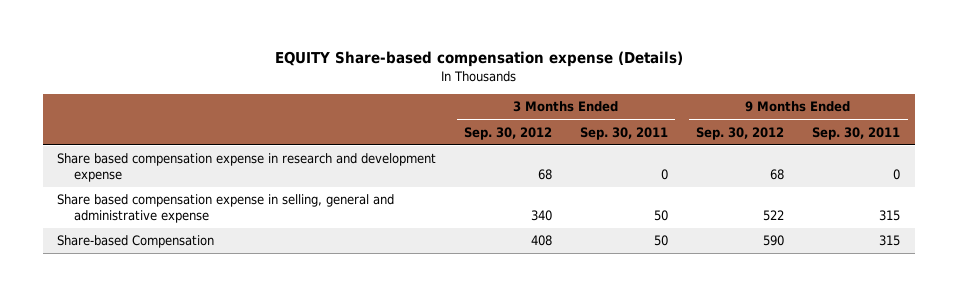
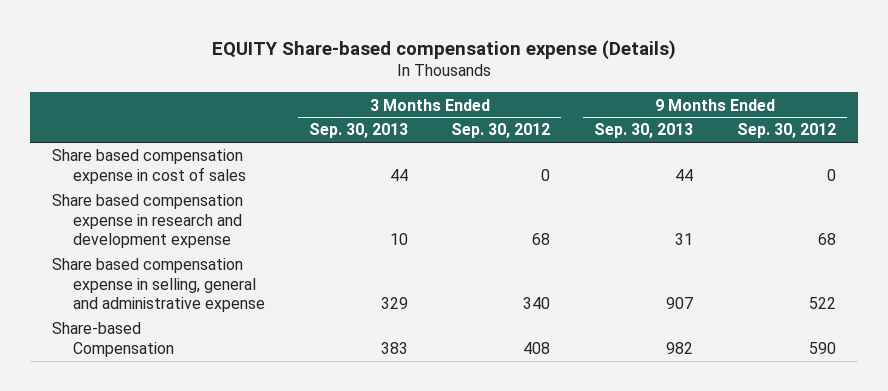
- | 3 Months Ended Sep. 30, 2012 | 3 Months Ended Sep. 30, 2011 | 9 Months Ended Sep. 30, 2012 | 9 Months Ended Sep. 30, 2011
+ | 3 Months Ended Sep. 30, 2013 | 3 Months Ended Sep. 30, 2012 | 9 Months Ended Sep. 30, 2013 | 9 Months Ended Sep. 30, 2012
+ Share based compensation expense in cost of sales | 44 | 0 | 44 | 0

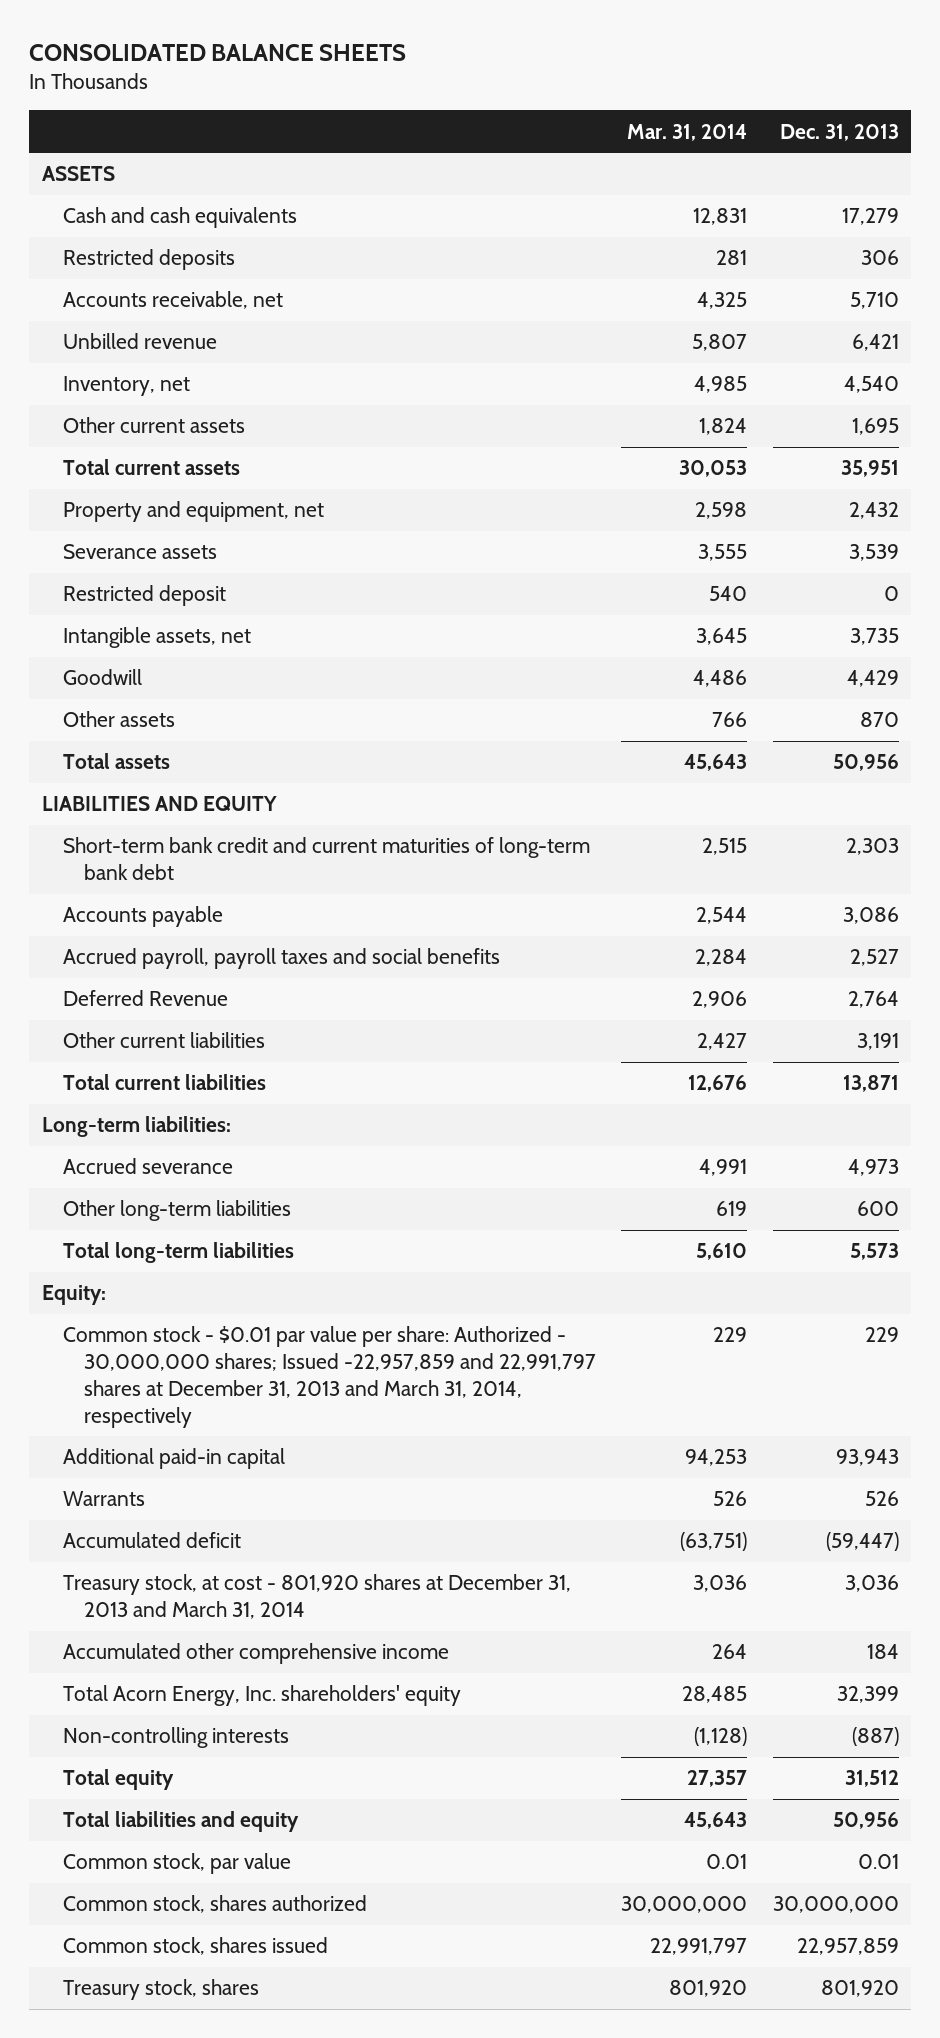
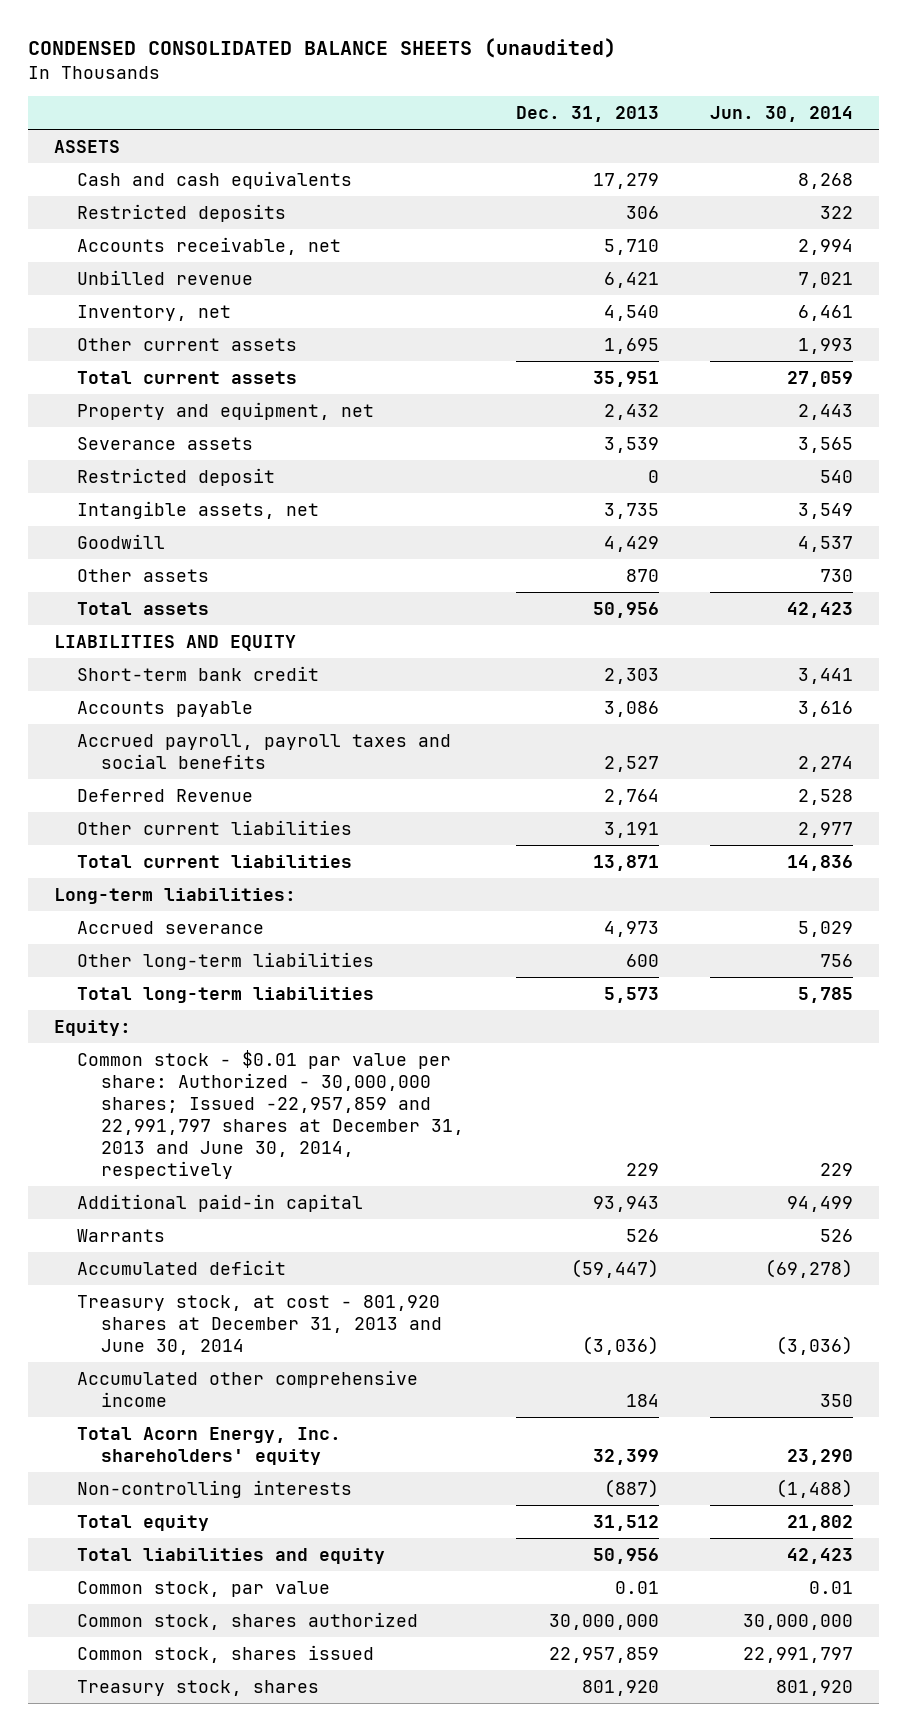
- CONSOLIDATED BALANCE SHEETS
+ CONDENSED CONSOLIDATED BALANCE SHEETS (unaudited)
- | Mar. 31, 2014 | Dec. 31, 2013
+ | Dec. 31, 2013 | Jun. 30, 2014
- Short-term bank credit and current maturities of long-term bank debt | 2,515 | 2,303
+ Short-term bank credit | 2,303 | 3,441
- Common stock - $0.01 par value per share: Authorized - 30,000,000 shares; Issued -22,957,859 and 22,991,797 shares at December 31, 2013 and March 31, 2014, respectively | 229 | 229
+ Common stock - $0.01 par value per share: Authorized - 30,000,000 shares; Issued -22,957,859 and 22,991,797 shares at December 31, 2013 and June 30, 2014, respectively | 229 | 229
- Treasury stock, at cost - 801,920 shares at December 31, 2013 and March 31, 2014 | 3,036 | 3,036
+ Treasury stock, at cost - 801,920 shares at December 31, 2013 and June 30, 2014 | (3,036) | (3,036)

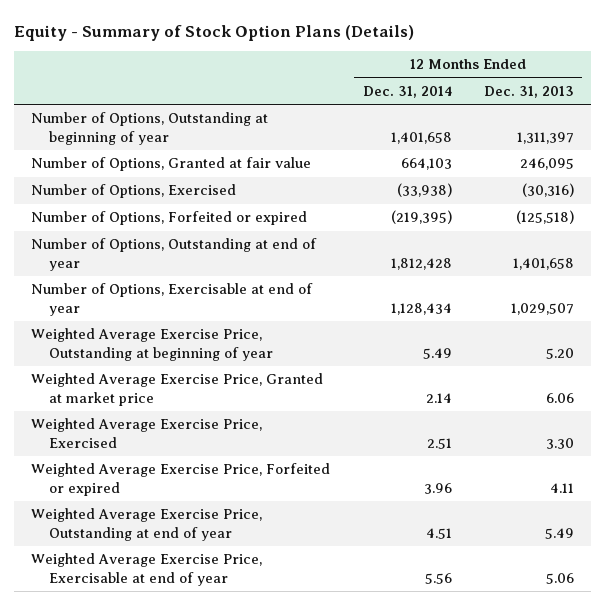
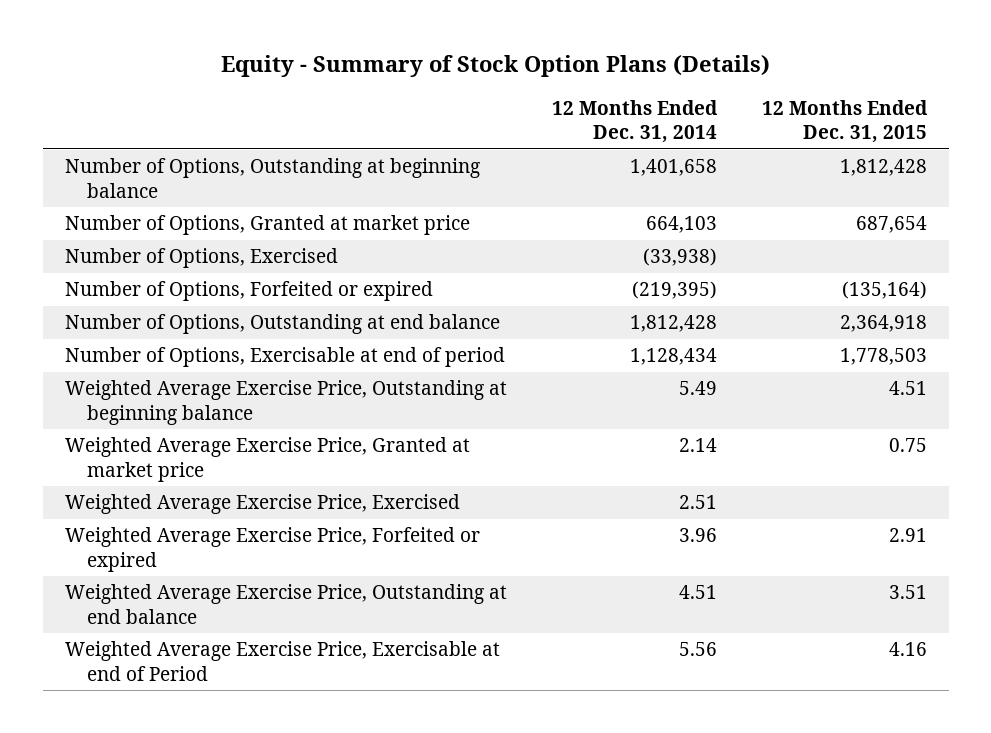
- | 12 Months Ended Dec. 31, 2014 | 12 Months Ended Dec. 31, 2013
+ | 12 Months Ended Dec. 31, 2014 | 12 Months Ended Dec. 31, 2015
- Number of Options, Outstanding at beginning of year | 1,401,658 | 1,311,397
- Number of Options, Granted at fair value | 664,103 | 246,095
+ Number of Options, Outstanding at beginning balance | 1,401,658 | 1,812,428
+ Number of Options, Granted at market price | 664,103 | 687,654
- Number of Options, Outstanding at end of year | 1,812,428 | 1,401,658
- Number of Options, Exercisable at end of year | 1,128,434 | 1,029,507
- Weighted Average Exercise Price, Outstanding at beginning of year | 5.49 | 5.20
+ Number of Options, Outstanding at end balance | 1,812,428 | 2,364,918
+ Number of Options, Exercisable at end of period | 1,128,434 | 1,778,503
+ Weighted Average Exercise Price, Outstanding at beginning balance | 5.49 | 4.51
- Weighted Average Exercise Price, Outstanding at end of year | 4.51 | 5.49
- Weighted Average Exercise Price, Exercisable at end of year | 5.56 | 5.06
+ Weighted Average Exercise Price, Outstanding at end balance | 4.51 | 3.51
+ Weighted Average Exercise Price, Exercisable at end of Period | 5.56 | 4.16

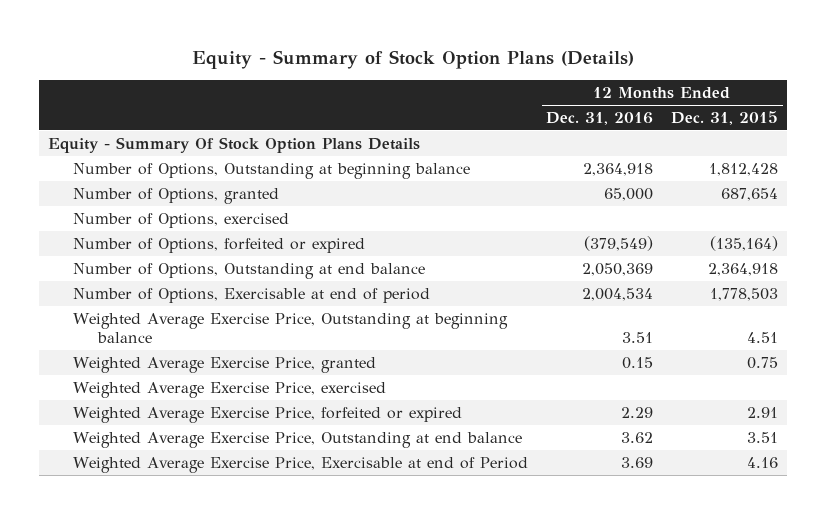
- | 12 Months Ended Dec. 31, 2014 | 12 Months Ended Dec. 31, 2015
+ | 12 Months Ended Dec. 31, 2016 | 12 Months Ended Dec. 31, 2015
+ Equity - Summary Of Stock Option Plans Details
- Number of Options, Granted at market price | 664,103 | 687,654
- Number of Options, Exercised | (33,938) |
- Number of Options, Forfeited or expired | (219,395) | (135,164)
+ Number of Options, granted | 65,000 | 687,654
+ Number of Options, exercised
+ Number of Options, forfeited or expired | (379,549) | (135,164)
- Weighted Average Exercise Price, Granted at market price | 2.14 | 0.75
- Weighted Average Exercise Price, Exercised | 2.51 |
- Weighted Average Exercise Price, Forfeited or expired | 3.96 | 2.91
+ Weighted Average Exercise Price, granted | 0.15 | 0.75
+ Weighted Average Exercise Price, exercised
+ Weighted Average Exercise Price, forfeited or expired | 2.29 | 2.91

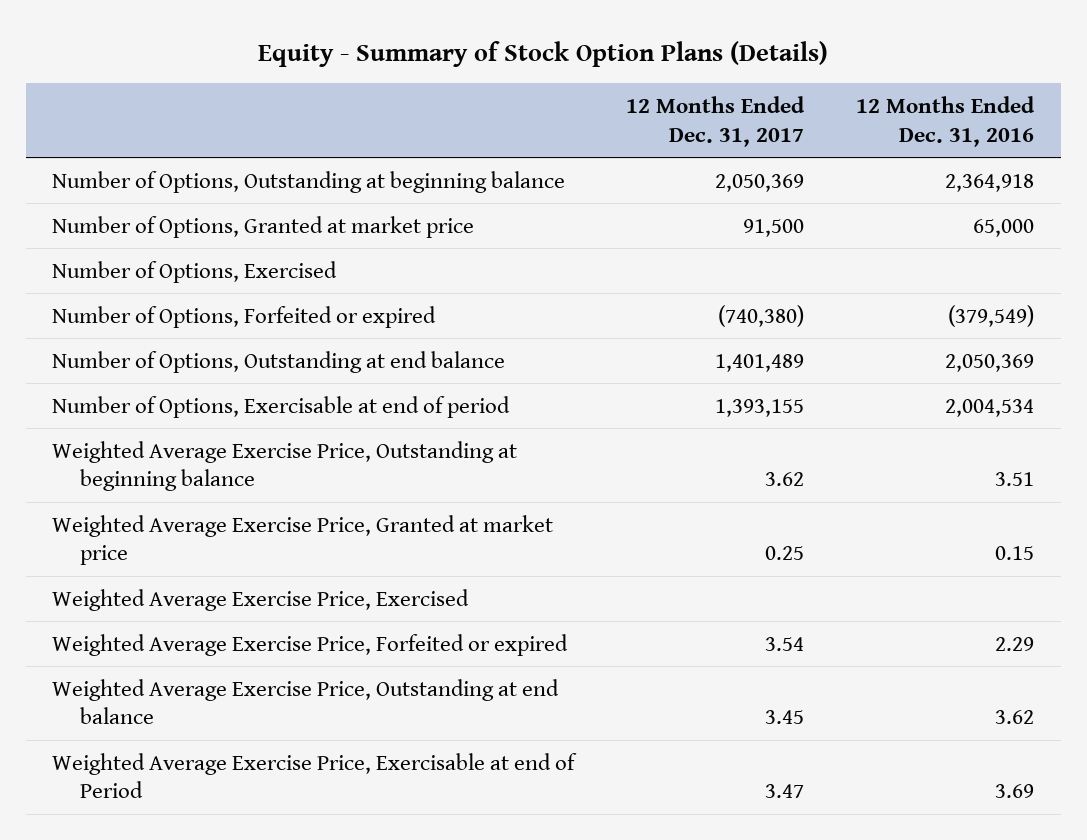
- | 12 Months Ended Dec. 31, 2016 | 12 Months Ended Dec. 31, 2015
+ | 12 Months Ended Dec. 31, 2017 | 12 Months Ended Dec. 31, 2016
- Equity - Summary Of Stock Option Plans Details
- Number of Options, granted | 65,000 | 687,654
- Number of Options, exercised
- Number of Options, forfeited or expired | (379,549) | (135,164)
+ Number of Options, Granted at market price | 91,500 | 65,000
+ Number of Options, Exercised
+ Number of Options, Forfeited or expired | (740,380) | (379,549)
- Weighted Average Exercise Price, granted | 0.15 | 0.75
- Weighted Average Exercise Price, exercised
- Weighted Average Exercise Price, forfeited or expired | 2.29 | 2.91
+ Weighted Average Exercise Price, Granted at market price | 0.25 | 0.15
+ Weighted Average Exercise Price, Exercised
+ Weighted Average Exercise Price, Forfeited or expired | 3.54 | 2.29

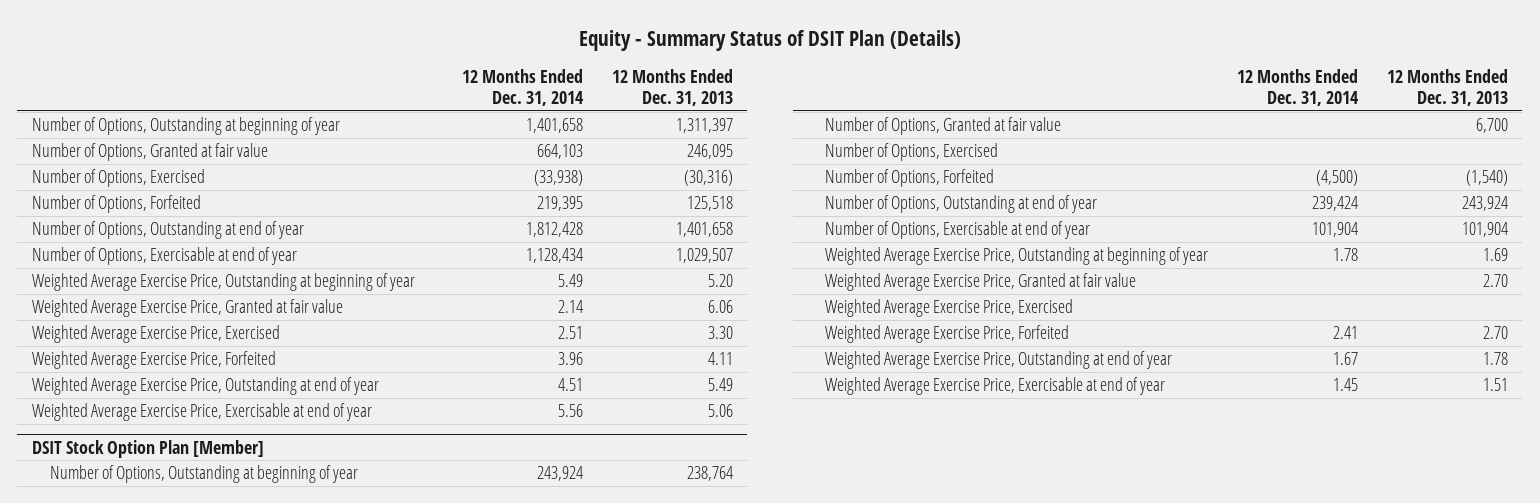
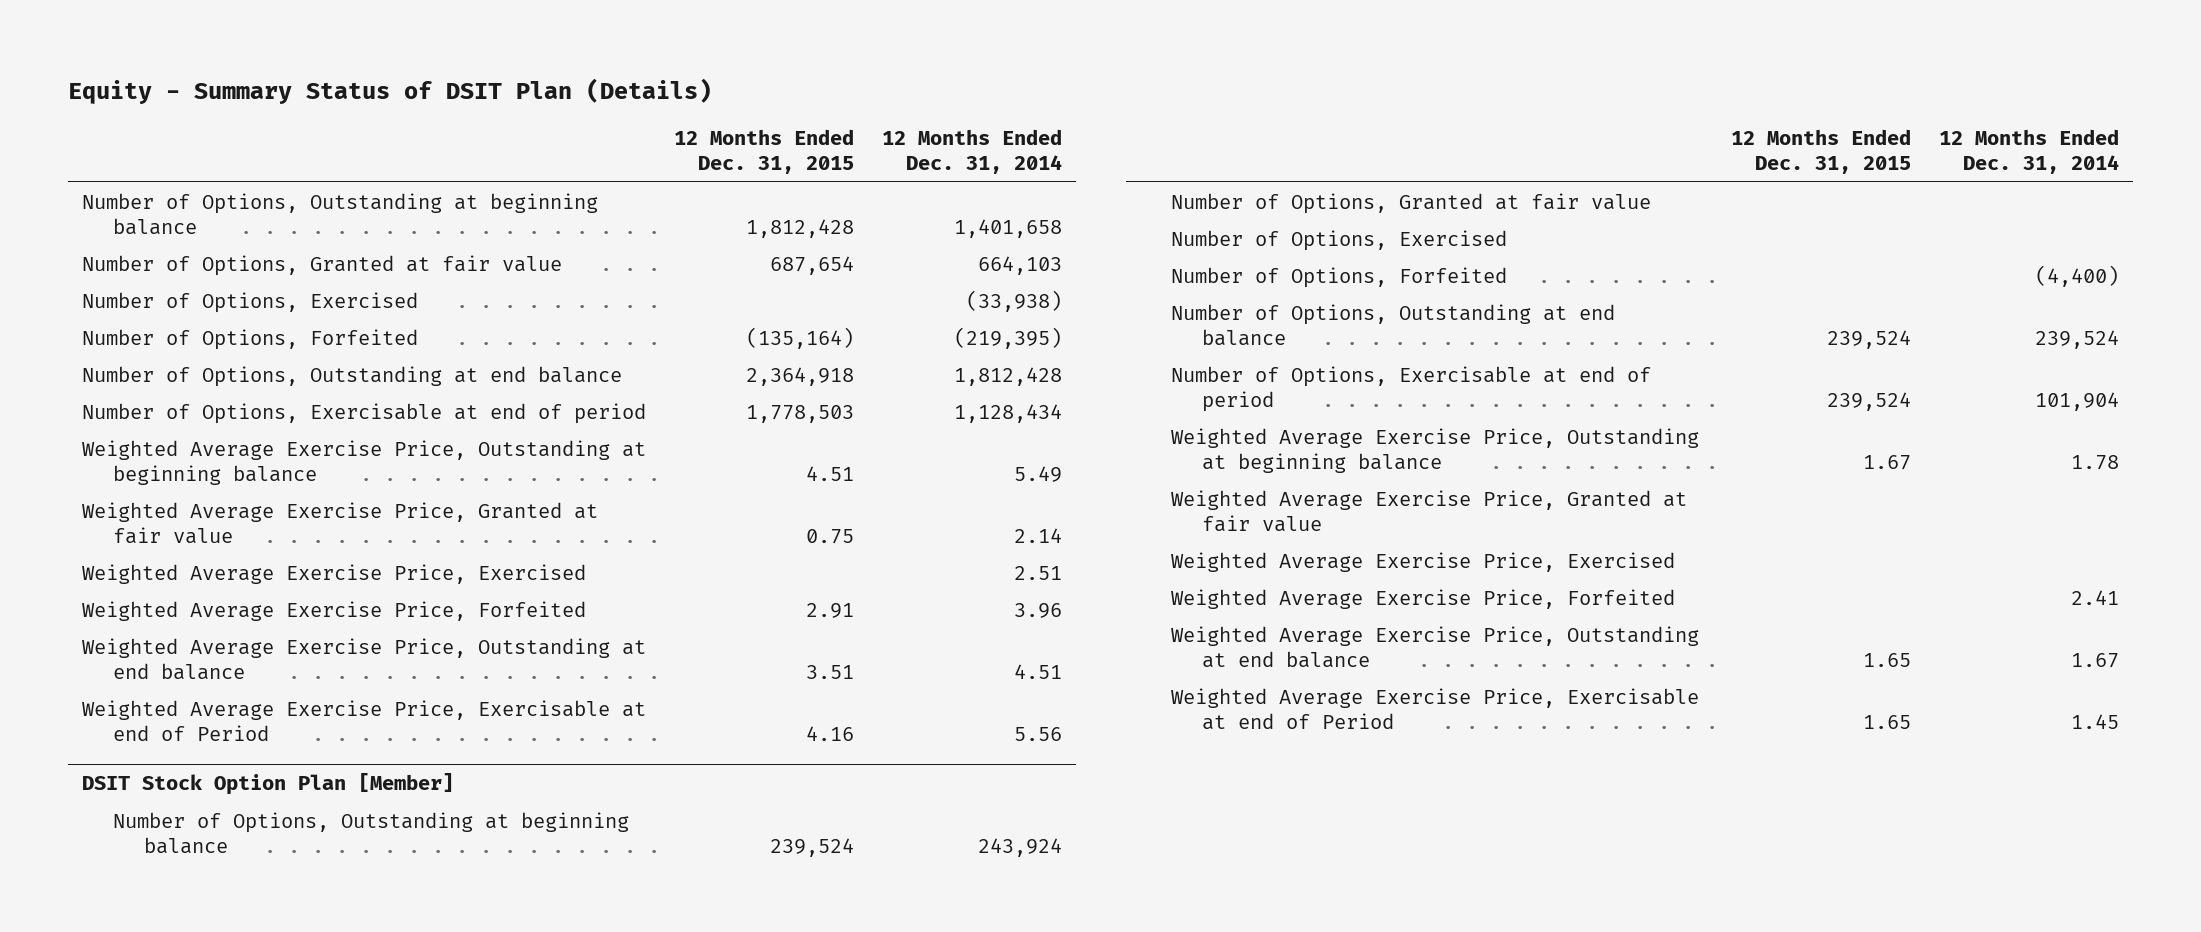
- | 12 Months Ended Dec. 31, 2014 | 12 Months Ended Dec. 31, 2013
+ | 12 Months Ended Dec. 31, 2015 | 12 Months Ended Dec. 31, 2014
- Number of Options, Outstanding at beginning of year | 1,401,658 | 1,311,397
+ Number of Options, Outstanding at beginning balance | 1,812,428 | 1,401,658
- Number of Options, Forfeited | 219,395 | 125,518
- Number of Options, Outstanding at end of year | 1,812,428 | 1,401,658
- Number of Options, Exercisable at end of year | 1,128,434 | 1,029,507
- Weighted Average Exercise Price, Outstanding at beginning of year | 5.49 | 5.20
+ Number of Options, Forfeited | (135,164) | (219,395)
+ Number of Options, Outstanding at end balance | 2,364,918 | 1,812,428
+ Number of Options, Exercisable at end of period | 1,778,503 | 1,128,434
+ Weighted Average Exercise Price, Outstanding at beginning balance | 4.51 | 5.49
- Weighted Average Exercise Price, Outstanding at end of year | 4.51 | 5.49
- Weighted Average Exercise Price, Exercisable at end of year | 5.56 | 5.06
+ Weighted Average Exercise Price, Outstanding at end balance | 3.51 | 4.51
+ Weighted Average Exercise Price, Exercisable at end of Period | 4.16 | 5.56
@ DSIT Stock Option Plan [Member]
- Number of Options, Outstanding at beginning of year | 243,924 | 238,764
+ Number of Options, Outstanding at beginning balance | 239,524 | 243,924
- Number of Options, Forfeited | (4,500) | (1,540)
- Number of Options, Outstanding at end of year | 239,424 | 243,924
- Number of Options, Exercisable at end of year | 101,904 | 101,904
- Weighted Average Exercise Price, Outstanding at beginning of year | 1.78 | 1.69
+ Number of Options, Forfeited | | (4,400)
+ Number of Options, Outstanding at end balance | 239,524 | 239,524
+ Number of Options, Exercisable at end of period | 239,524 | 101,904
+ Weighted Average Exercise Price, Outstanding at beginning balance | 1.67 | 1.78
- Weighted Average Exercise Price, Outstanding at end of year | 1.67 | 1.78
- Weighted Average Exercise Price, Exercisable at end of year | 1.45 | 1.51
+ Weighted Average Exercise Price, Outstanding at end balance | 1.65 | 1.67
+ Weighted Average Exercise Price, Exercisable at end of Period | 1.65 | 1.45

